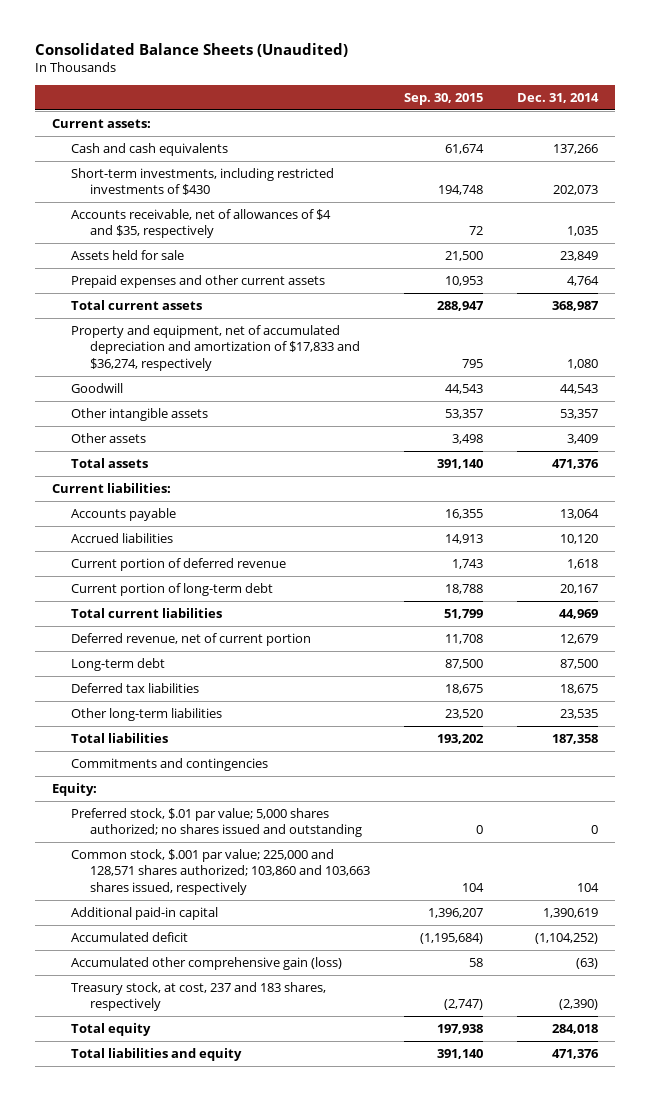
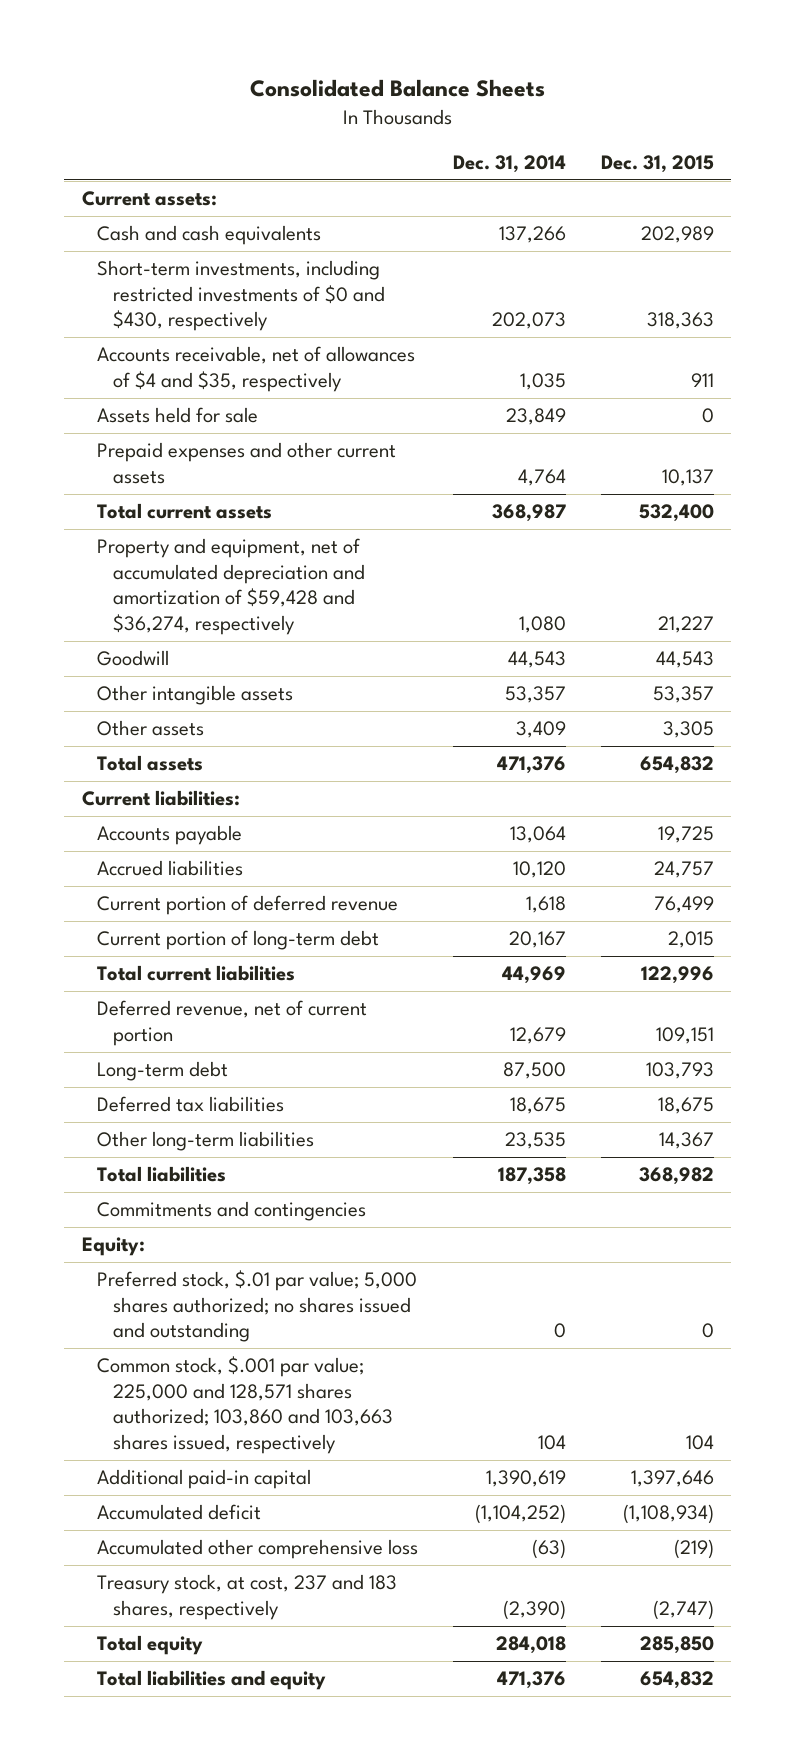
- Consolidated Balance Sheets (Unaudited)
+ Consolidated Balance Sheets
- | Sep. 30, 2015 | Dec. 31, 2014
+ | Dec. 31, 2014 | Dec. 31, 2015
- Short-term investments, including restricted investments of $430 | 194,748 | 202,073
+ Short-term investments, including restricted investments of $0 and $430, respectively | 202,073 | 318,363
- Property and equipment, net of accumulated depreciation and amortization of $17,833 and $36,274, respectively | 795 | 1,080
+ Property and equipment, net of accumulated depreciation and amortization of $59,428 and $36,274, respectively | 1,080 | 21,227
- Accumulated other comprehensive gain (loss) | 58 | (63)
+ Accumulated other comprehensive loss | (63) | (219)

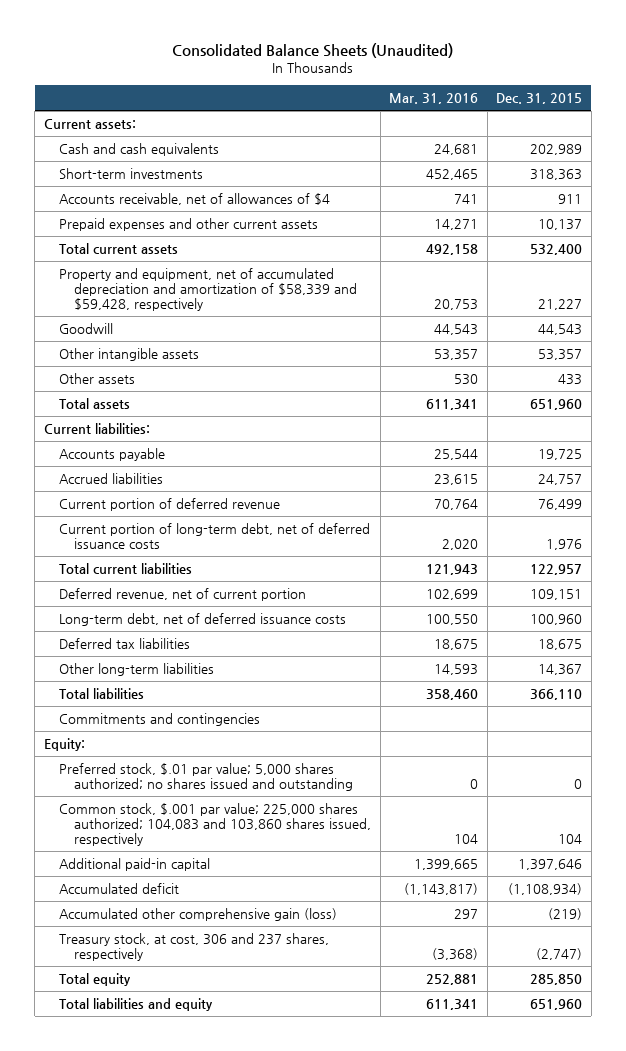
- Consolidated Balance Sheets
+ Consolidated Balance Sheets (Unaudited)
- | Dec. 31, 2014 | Dec. 31, 2015
+ | Mar. 31, 2016 | Dec. 31, 2015
- Short-term investments, including restricted investments of $0 and $430, respectively | 202,073 | 318,363
- Accounts receivable, net of allowances of $4 and $35, respectively | 1,035 | 911
- Assets held for sale | 23,849 | 0
+ Short-term investments | 452,465 | 318,363
+ Accounts receivable, net of allowances of $4 | 741 | 911
- Property and equipment, net of accumulated depreciation and amortization of $59,428 and $36,274, respectively | 1,080 | 21,227
+ Property and equipment, net of accumulated depreciation and amortization of $58,339 and $59,428, respectively | 20,753 | 21,227
- Other assets | 3,409 | 3,305
- Total assets | 471,376 | 654,832
+ Other assets | 530 | 433
+ Total assets | 611,341 | 651,960
- Current portion of long-term debt | 20,167 | 2,015
- Total current liabilities | 44,969 | 122,996
+ Current portion of long-term debt, net of deferred issuance costs | 2,020 | 1,976
+ Total current liabilities | 121,943 | 122,957
- Long-term debt | 87,500 | 103,793
+ Long-term debt, net of deferred issuance costs | 100,550 | 100,960
- Total liabilities | 187,358 | 368,982
+ Total liabilities | 358,460 | 366,110
- Common stock, $.001 par value; 225,000 and 128,571 shares authorized; 103,860 and 103,663 shares issued, respectively | 104 | 104
+ Common stock, $.001 par value; 225,000 shares authorized; 104,083 and 103,860 shares issued, respectively | 104 | 104
- Accumulated other comprehensive loss | (63) | (219)
- Treasury stock, at cost, 237 and 183 shares, respectively | (2,390) | (2,747)
+ Accumulated other comprehensive gain (loss) | 297 | (219)
+ Treasury stock, at cost, 306 and 237 shares, respectively | (3,368) | (2,747)
- Total liabilities and equity | 471,376 | 654,832
+ Total liabilities and equity | 611,341 | 651,960

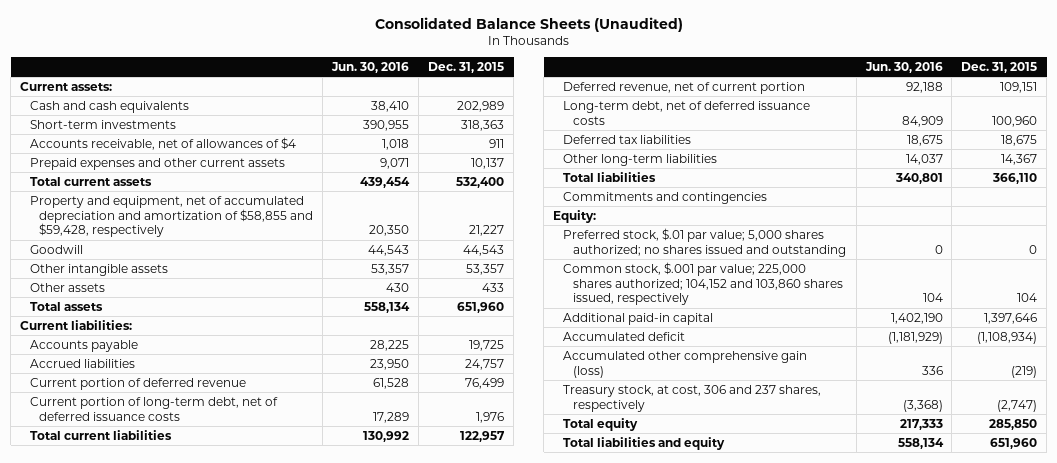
- | Mar. 31, 2016 | Dec. 31, 2015
+ | Jun. 30, 2016 | Dec. 31, 2015
- Property and equipment, net of accumulated depreciation and amortization of $58,339 and $59,428, respectively | 20,753 | 21,227
+ Property and equipment, net of accumulated depreciation and amortization of $58,855 and $59,428, respectively | 20,350 | 21,227
- Common stock, $.001 par value; 225,000 shares authorized; 104,083 and 103,860 shares issued, respectively | 104 | 104
+ Common stock, $.001 par value; 225,000 shares authorized; 104,152 and 103,860 shares issued, respectively | 104 | 104

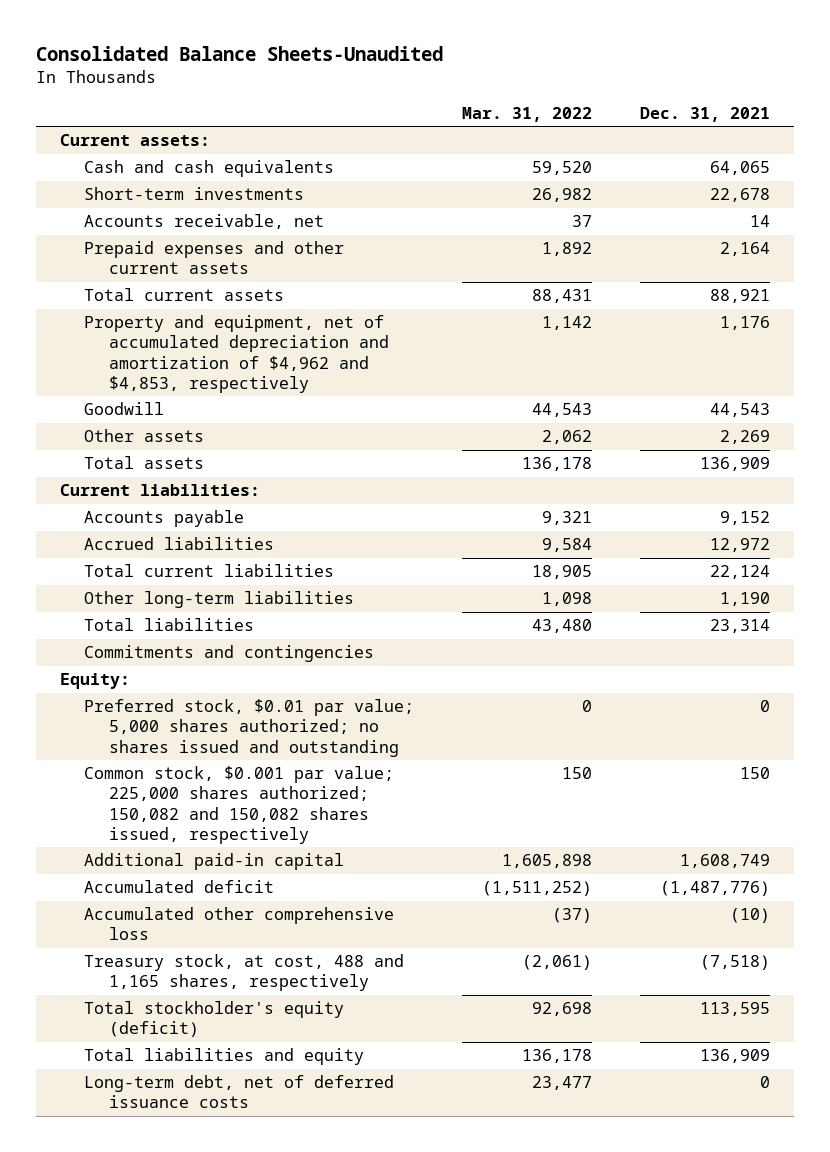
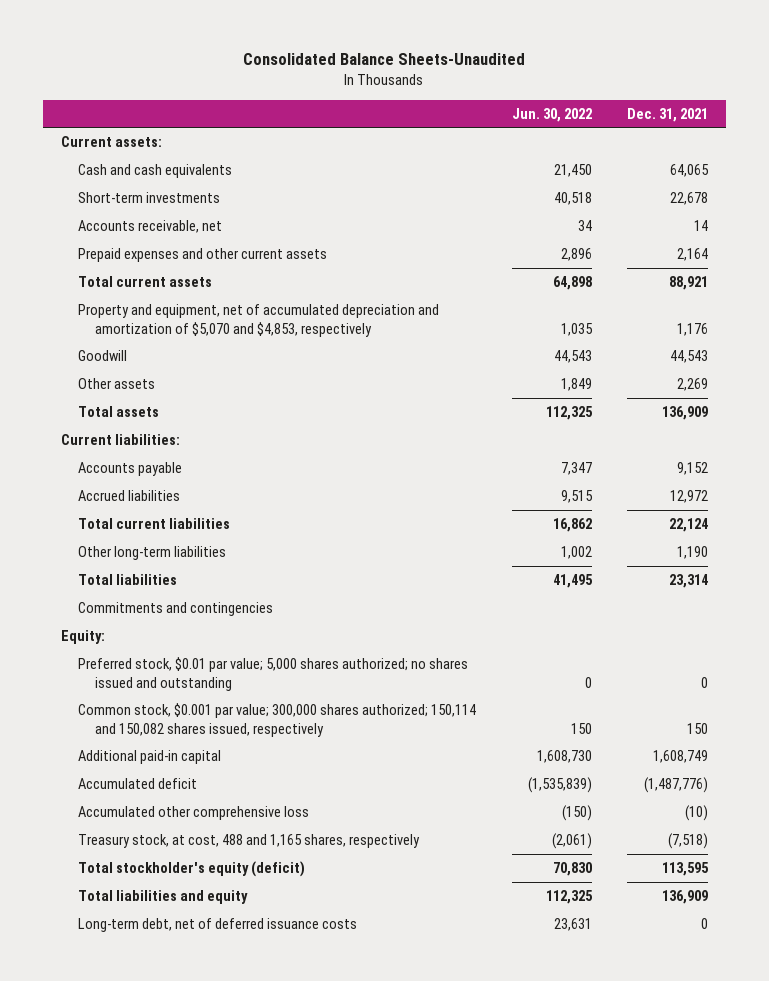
- | Mar. 31, 2022 | Dec. 31, 2021
+ | Jun. 30, 2022 | Dec. 31, 2021
- Property and equipment, net of accumulated depreciation and amortization of $4,962 and $4,853, respectively | 1,142 | 1,176
+ Property and equipment, net of accumulated depreciation and amortization of $5,070 and $4,853, respectively | 1,035 | 1,176
- Common stock, $0.001 par value; 225,000 shares authorized; 150,082 and 150,082 shares issued, respectively | 150 | 150
+ Common stock, $0.001 par value; 300,000 shares authorized; 150,114 and 150,082 shares issued, respectively | 150 | 150

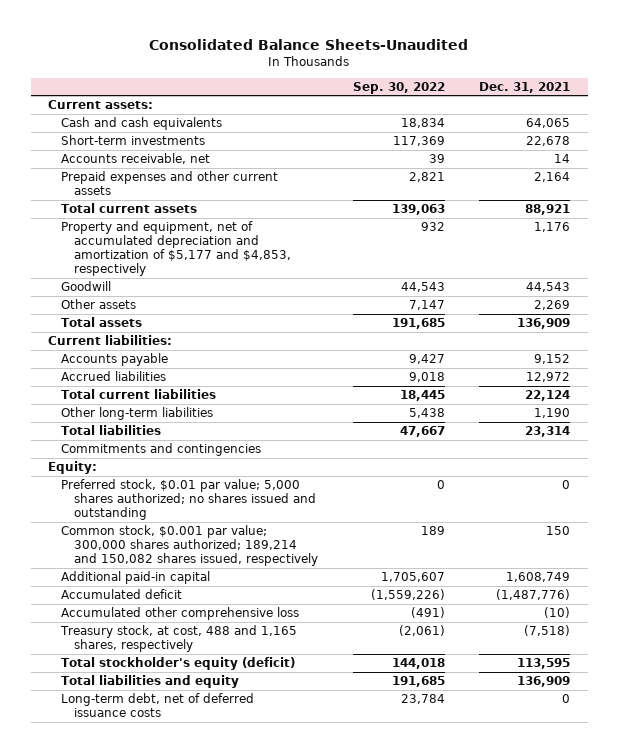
- | Jun. 30, 2022 | Dec. 31, 2021
+ | Sep. 30, 2022 | Dec. 31, 2021
- Property and equipment, net of accumulated depreciation and amortization of $5,070 and $4,853, respectively | 1,035 | 1,176
+ Property and equipment, net of accumulated depreciation and amortization of $5,177 and $4,853, respectively | 932 | 1,176
- Common stock, $0.001 par value; 300,000 shares authorized; 150,114 and 150,082 shares issued, respectively | 150 | 150
+ Common stock, $0.001 par value; 300,000 shares authorized; 189,214 and 150,082 shares issued, respectively | 189 | 150

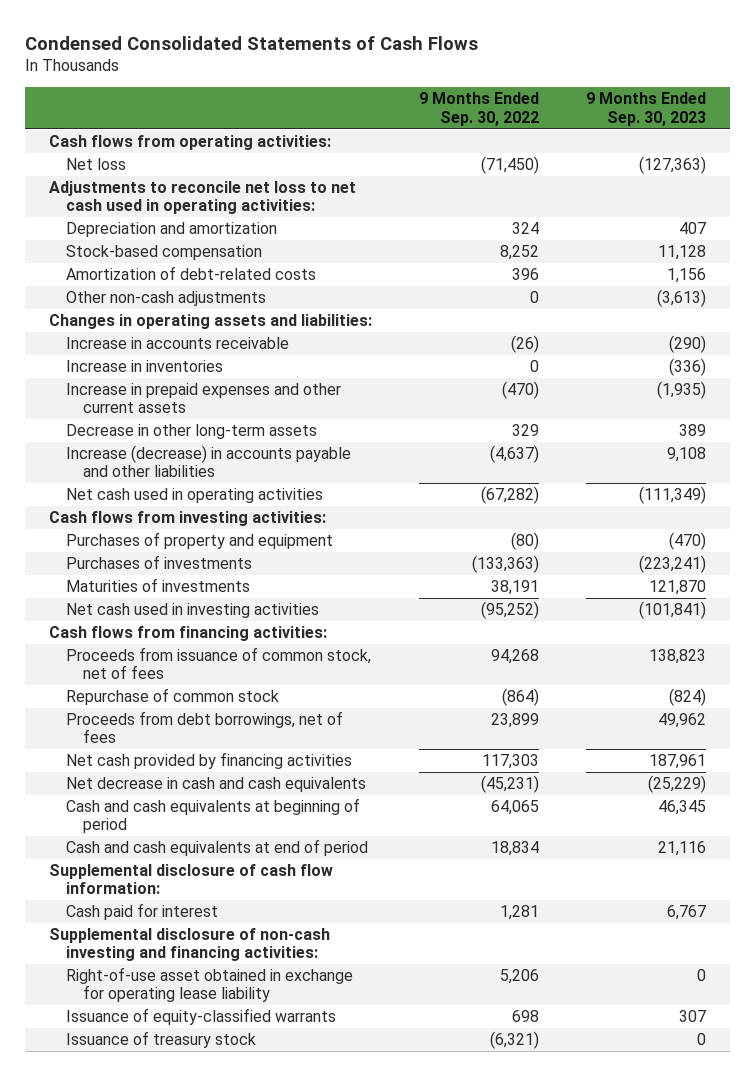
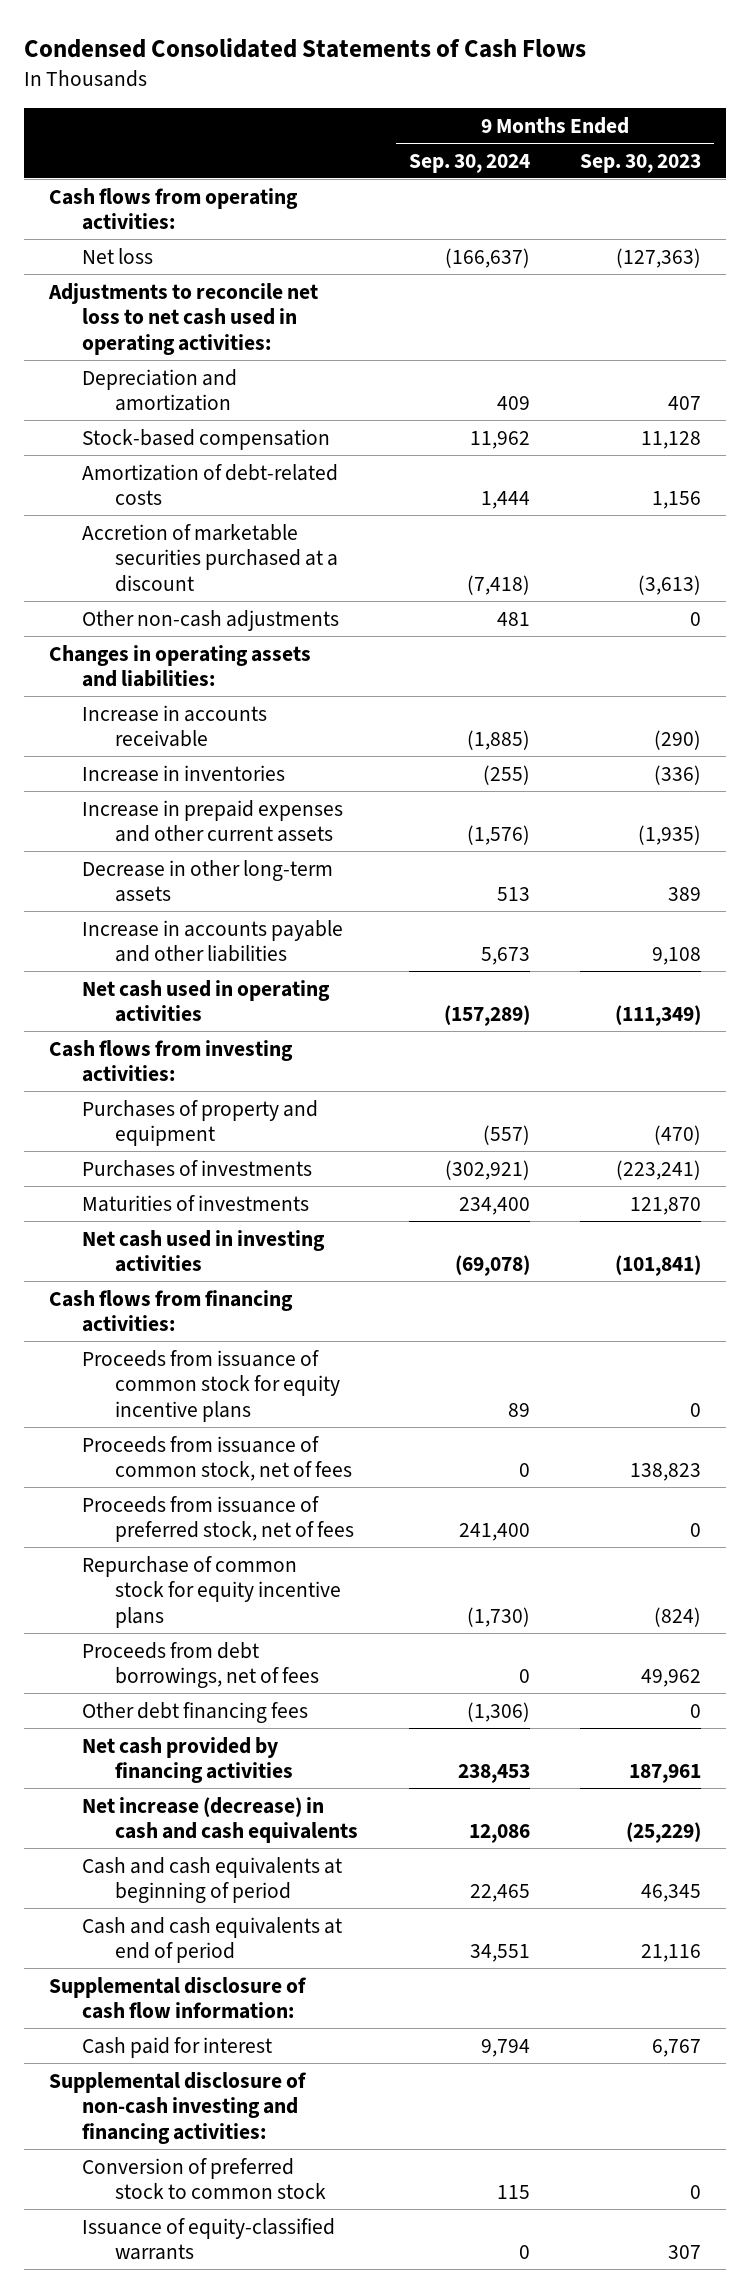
- | 9 Months Ended Sep. 30, 2022 | 9 Months Ended Sep. 30, 2023
+ | 9 Months Ended Sep. 30, 2024 | 9 Months Ended Sep. 30, 2023
- Other non-cash adjustments | 0 | (3,613)
+ Accretion of marketable securities purchased at a discount | (7,418) | (3,613)
+ Other non-cash adjustments | 481 | 0
- Increase (decrease) in accounts payable and other liabilities | (4,637) | 9,108
+ Increase in accounts payable and other liabilities | 5,673 | 9,108
+ Proceeds from issuance of common stock for equity incentive plans | 89 | 0
- Repurchase of common stock | (864) | (824)
+ Proceeds from issuance of preferred stock, net of fees | 241,400 | 0
+ Repurchase of common stock for equity incentive plans | (1,730) | (824)
+ Other debt financing fees | (1,306) | 0
- Net decrease in cash and cash equivalents | (45,231) | (25,229)
+ Net increase (decrease) in cash and cash equivalents | 12,086 | (25,229)
- Right-of-use asset obtained in exchange for operating lease liability | 5,206 | 0
+ Conversion of preferred stock to common stock | 115 | 0
- Issuance of treasury stock | (6,321) | 0

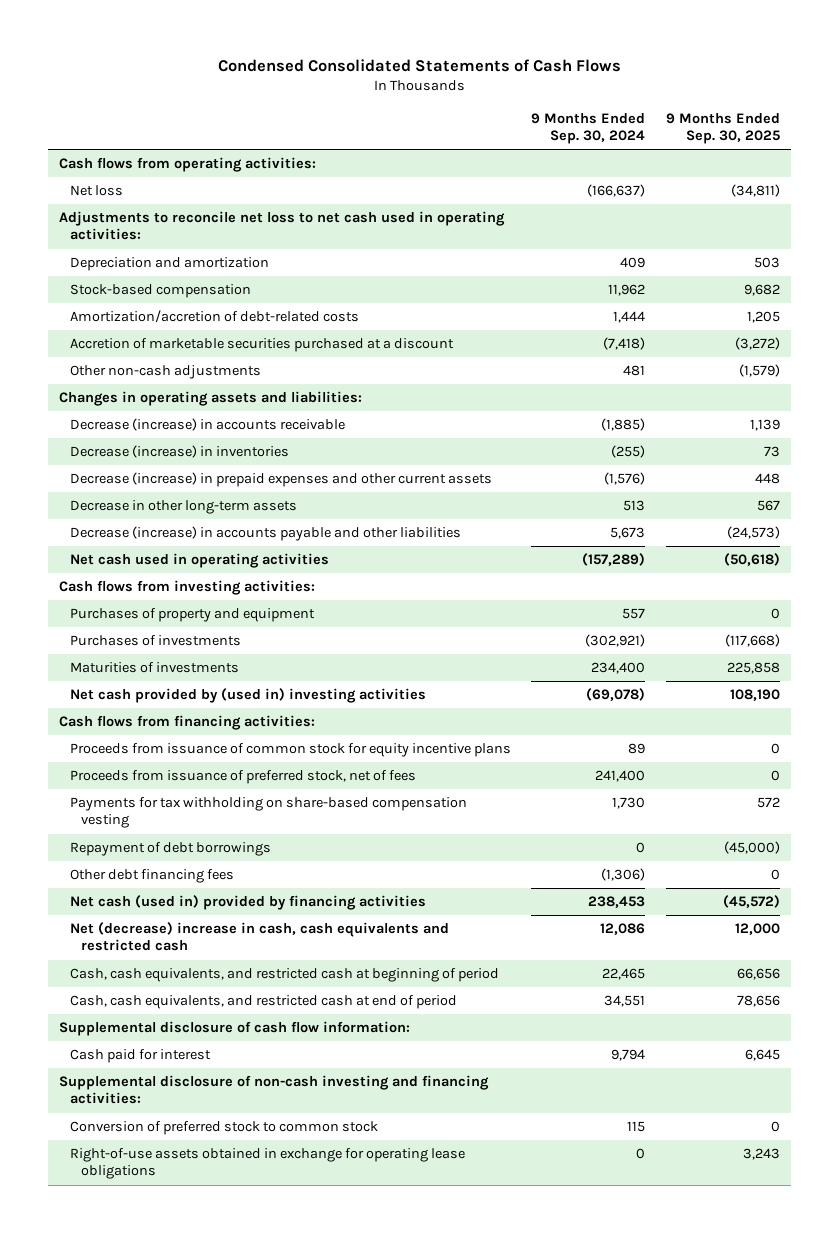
- | 9 Months Ended Sep. 30, 2024 | 9 Months Ended Sep. 30, 2023
+ | 9 Months Ended Sep. 30, 2024 | 9 Months Ended Sep. 30, 2025
- Amortization of debt-related costs | 1,444 | 1,156
+ Amortization/accretion of debt-related costs | 1,444 | 1,205
- Increase in accounts receivable | (1,885) | (290)
- Increase in inventories | (255) | (336)
- Increase in prepaid expenses and other current assets | (1,576) | (1,935)
+ Decrease (increase) in accounts receivable | (1,885) | 1,139
+ Decrease (increase) in inventories | (255) | 73
+ Decrease (increase) in prepaid expenses and other current assets | (1,576) | 448
- Increase in accounts payable and other liabilities | 5,673 | 9,108
+ Decrease (increase) in accounts payable and other liabilities | 5,673 | (24,573)
- Purchases of property and equipment | (557) | (470)
+ Purchases of property and equipment | 557 | 0
- Net cash used in investing activities | (69,078) | (101,841)
+ Net cash provided by (used in) investing activities | (69,078) | 108,190
- Proceeds from issuance of common stock, net of fees | 0 | 138,823
- Repurchase of common stock for equity incentive plans | (1,730) | (824)
- Proceeds from debt borrowings, net of fees | 0 | 49,962
+ Payments for tax withholding on share-based compensation vesting | 1,730 | 572
+ Repayment of debt borrowings | 0 | (45,000)
- Net cash provided by financing activities | 238,453 | 187,961
- Net increase (decrease) in cash and cash equivalents | 12,086 | (25,229)
- Cash and cash equivalents at beginning of period | 22,465 | 46,345
- Cash and cash equivalents at end of period | 34,551 | 21,116
+ Net cash (used in) provided by financing activities | 238,453 | (45,572)
+ Net (decrease) increase in cash, cash equivalents and restricted cash | 12,086 | 12,000
+ Cash, cash equivalents, and restricted cash at beginning of period | 22,465 | 66,656
+ Cash, cash equivalents, and restricted cash at end of period | 34,551 | 78,656
- Issuance of equity-classified warrants | 0 | 307
+ Right-of-use assets obtained in exchange for operating lease obligations | 0 | 3,243

